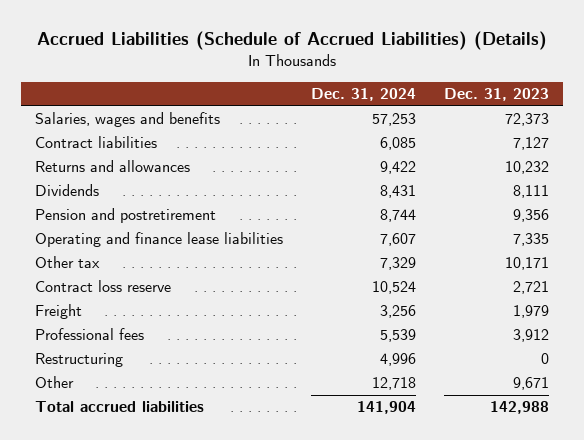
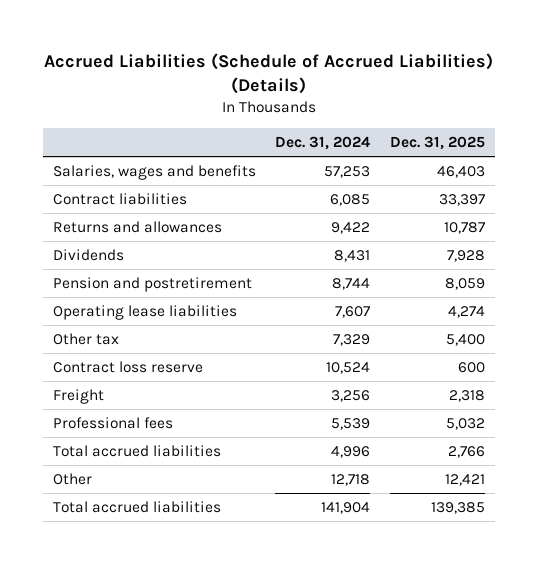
- | Dec. 31, 2024 | Dec. 31, 2023
+ | Dec. 31, 2024 | Dec. 31, 2025
- Operating and finance lease liabilities | 7,607 | 7,335
+ Operating lease liabilities | 7,607 | 4,274
- Restructuring | 4,996 | 0
+ Total accrued liabilities | 4,996 | 2,766

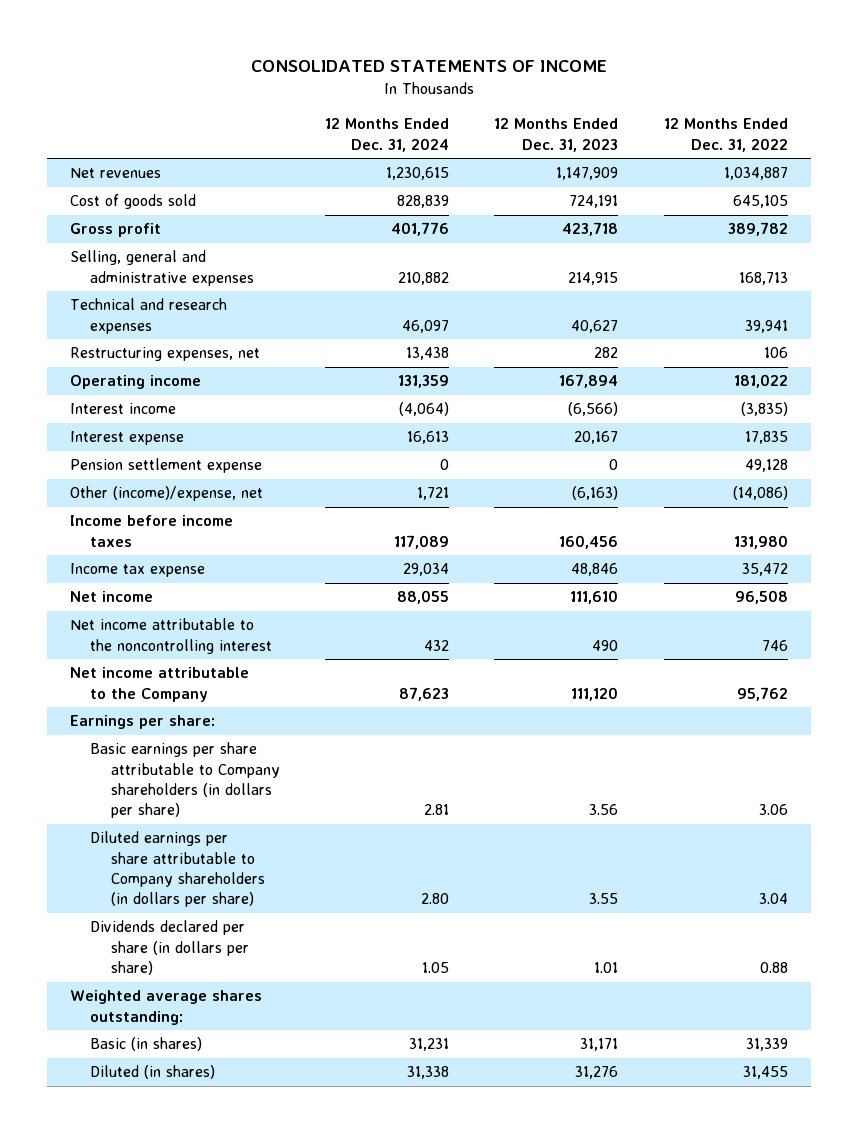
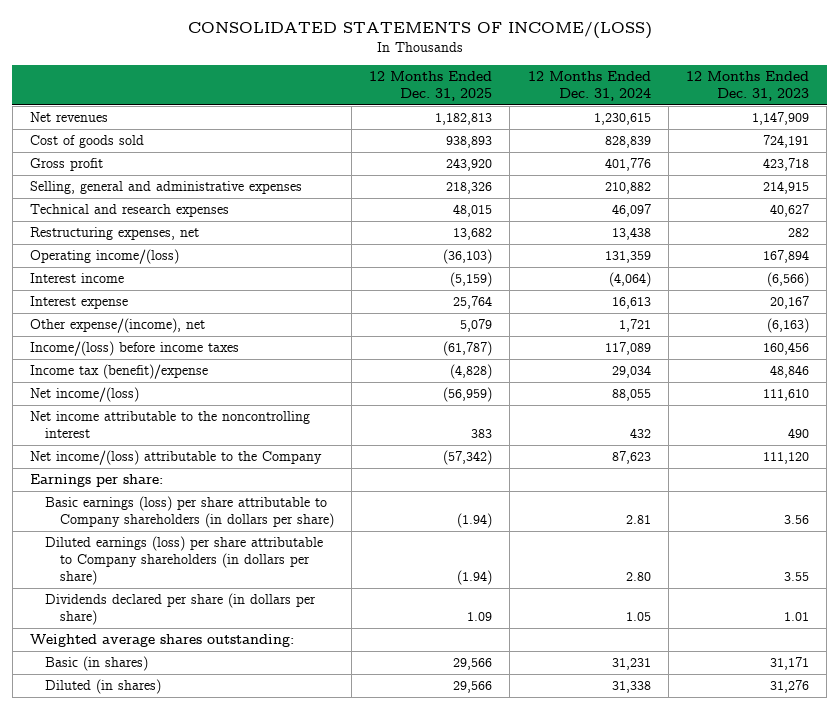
- CONSOLIDATED STATEMENTS OF INCOME
+ CONSOLIDATED STATEMENTS OF INCOME/(LOSS)
- | 12 Months Ended Dec. 31, 2024 | 12 Months Ended Dec. 31, 2023 | 12 Months Ended Dec. 31, 2022
+ | 12 Months Ended Dec. 31, 2025 | 12 Months Ended Dec. 31, 2024 | 12 Months Ended Dec. 31, 2023
- Operating income | 131,359 | 167,894 | 181,022
+ Operating income/(loss) | (36,103) | 131,359 | 167,894
- Pension settlement expense | 0 | 0 | 49,128
- Other (income)/expense, net | 1,721 | (6,163) | (14,086)
- Income before income taxes | 117,089 | 160,456 | 131,980
- Income tax expense | 29,034 | 48,846 | 35,472
- Net income | 88,055 | 111,610 | 96,508
+ Other expense/(income), net | 5,079 | 1,721 | (6,163)
+ Income/(loss) before income taxes | (61,787) | 117,089 | 160,456
+ Income tax (benefit)/expense | (4,828) | 29,034 | 48,846
+ Net income/(loss) | (56,959) | 88,055 | 111,610
- Net income attributable to the Company | 87,623 | 111,120 | 95,762
+ Net income/(loss) attributable to the Company | (57,342) | 87,623 | 111,120
- Basic earnings per share attributable to Company shareholders (in dollars per share) | 2.81 | 3.56 | 3.06
- Diluted earnings per share attributable to Company shareholders (in dollars per share) | 2.80 | 3.55 | 3.04
+ Basic earnings (loss) per share attributable to Company shareholders (in dollars per share) | (1.94) | 2.81 | 3.56
+ Diluted earnings (loss) per share attributable to Company shareholders (in dollars per share) | (1.94) | 2.80 | 3.55

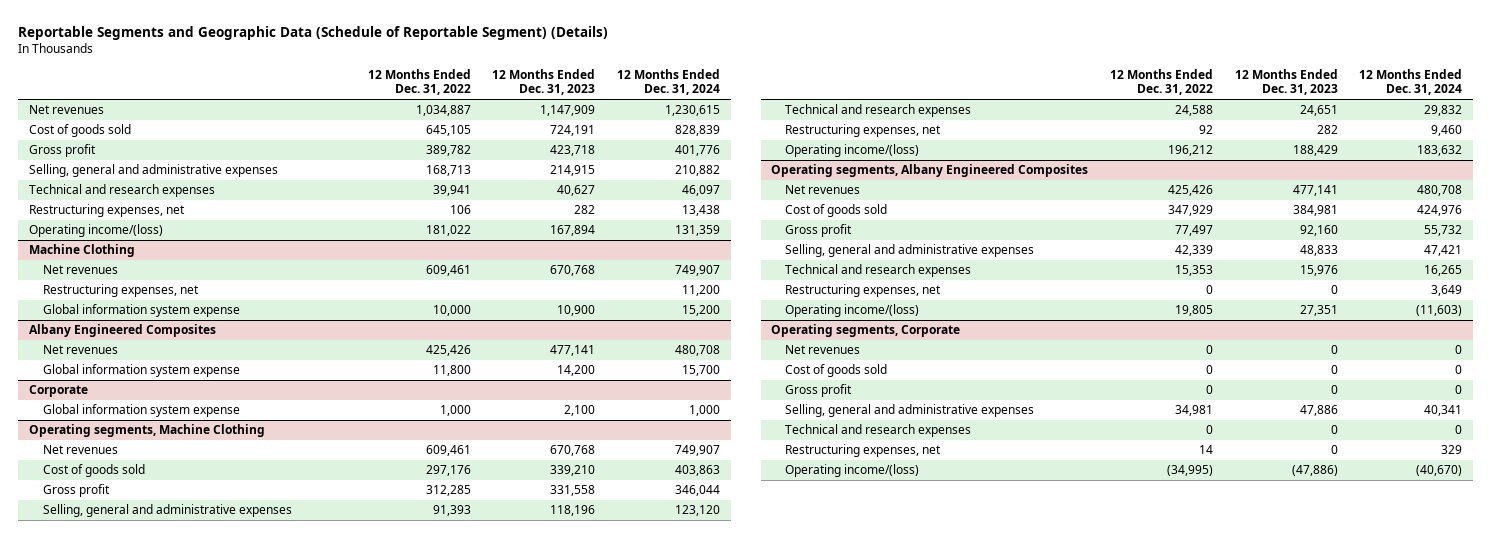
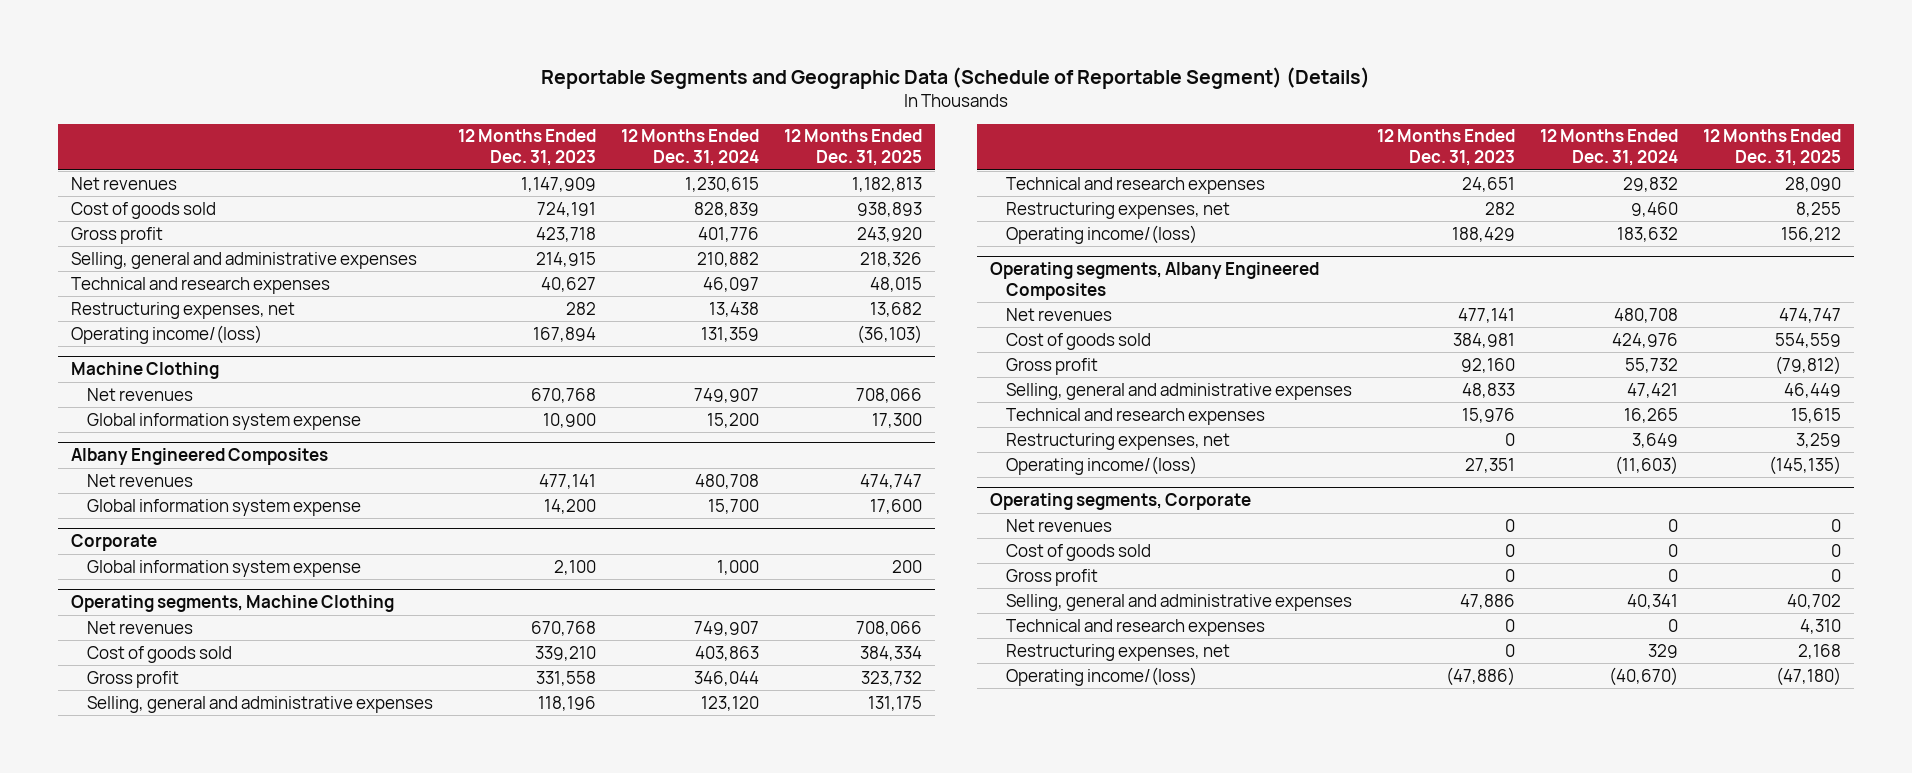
- | 12 Months Ended Dec. 31, 2022 | 12 Months Ended Dec. 31, 2023 | 12 Months Ended Dec. 31, 2024
+ | 12 Months Ended Dec. 31, 2023 | 12 Months Ended Dec. 31, 2024 | 12 Months Ended Dec. 31, 2025
@ Machine Clothing
- Restructuring expenses, net | | | 11,200

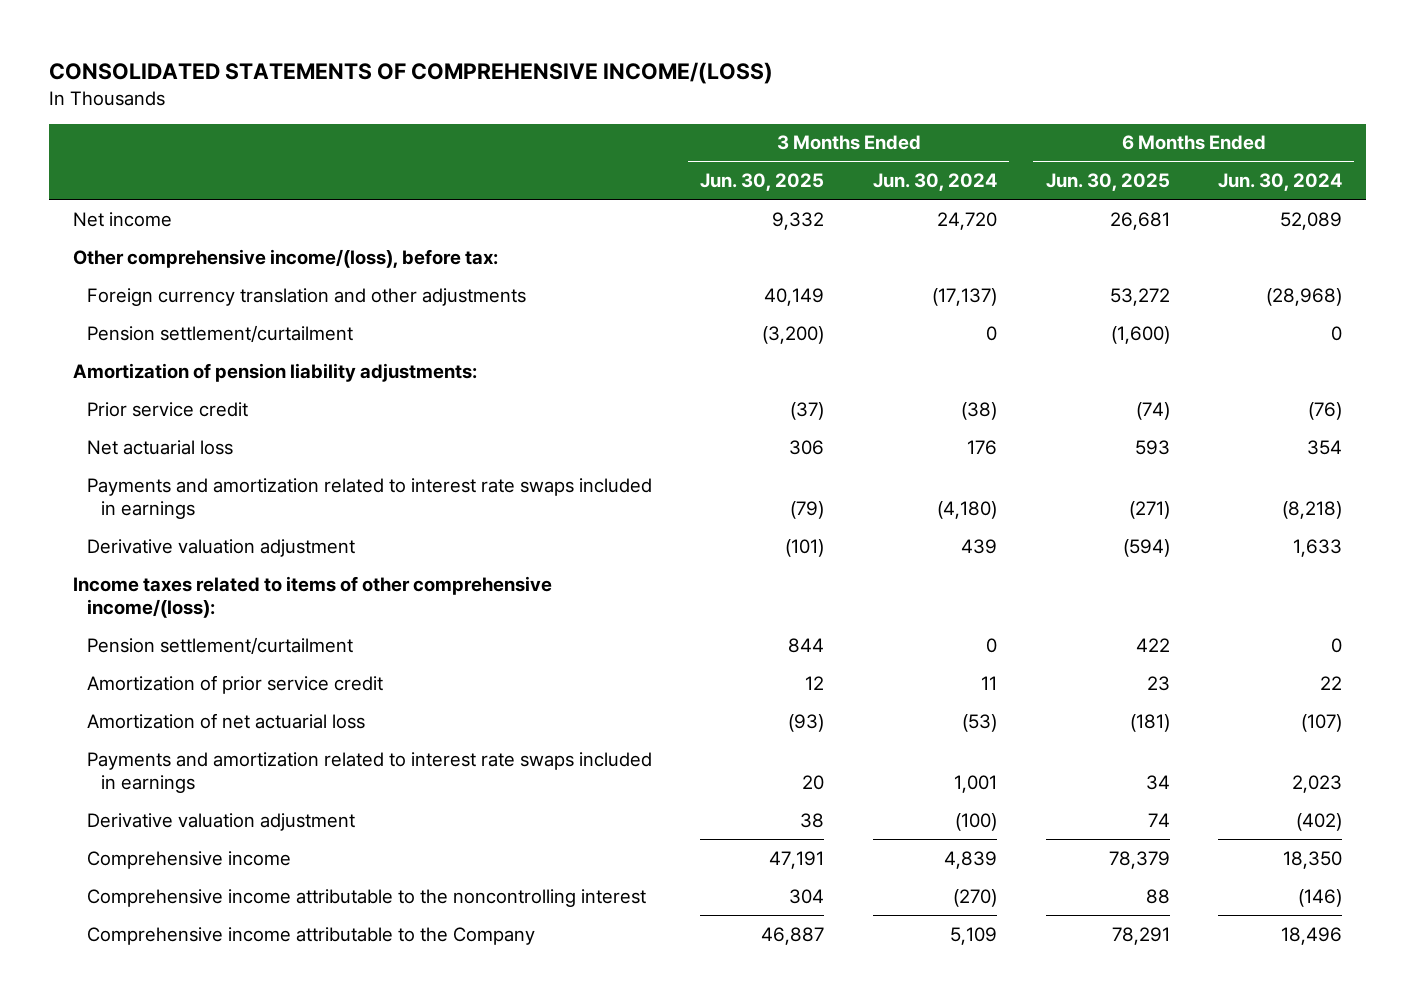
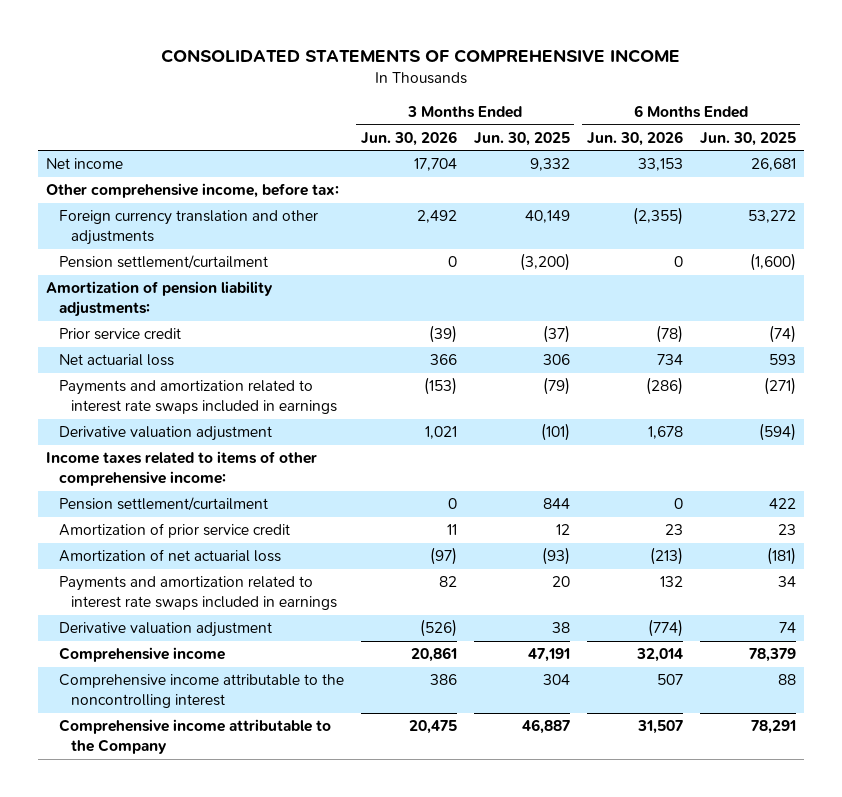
- CONSOLIDATED STATEMENTS OF COMPREHENSIVE INCOME/(LOSS)
+ CONSOLIDATED STATEMENTS OF COMPREHENSIVE INCOME
- | 3 Months Ended Jun. 30, 2025 | 3 Months Ended Jun. 30, 2024 | 6 Months Ended Jun. 30, 2025 | 6 Months Ended Jun. 30, 2024
+ | 3 Months Ended Jun. 30, 2026 | 3 Months Ended Jun. 30, 2025 | 6 Months Ended Jun. 30, 2026 | 6 Months Ended Jun. 30, 2025
- Other comprehensive income/(loss), before tax:
+ Other comprehensive income, before tax:
- Income taxes related to items of other comprehensive income/(loss):
+ Income taxes related to items of other comprehensive income:

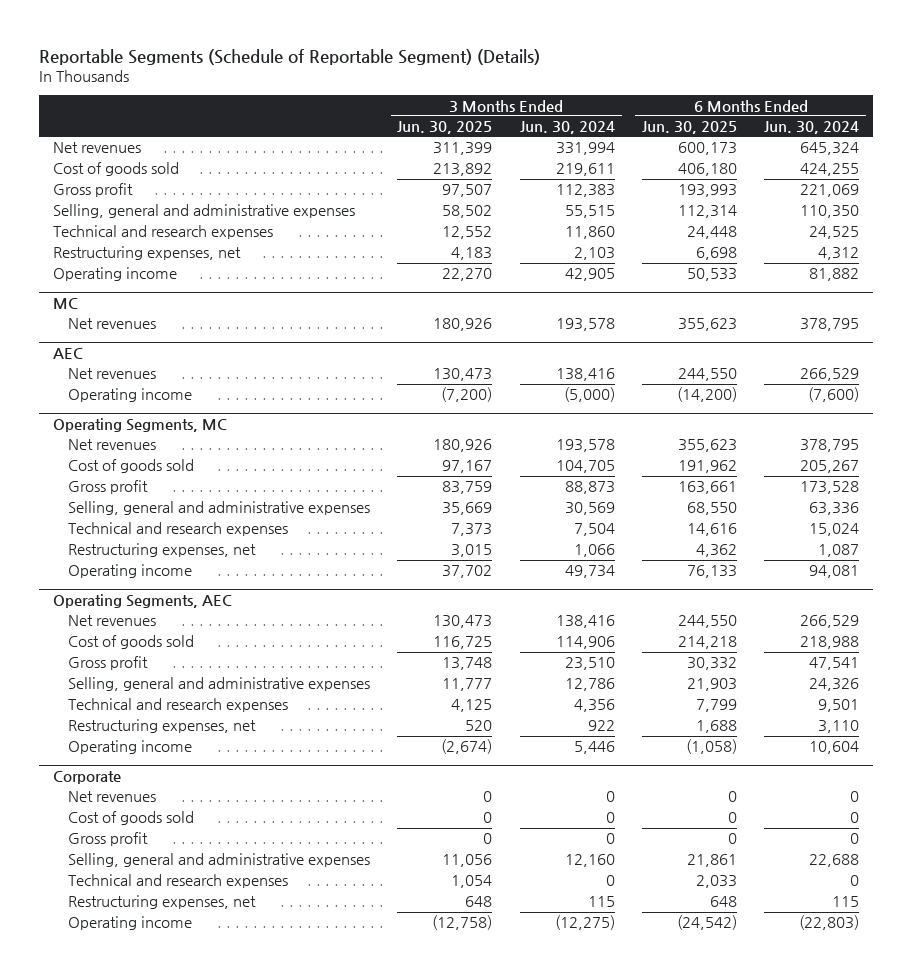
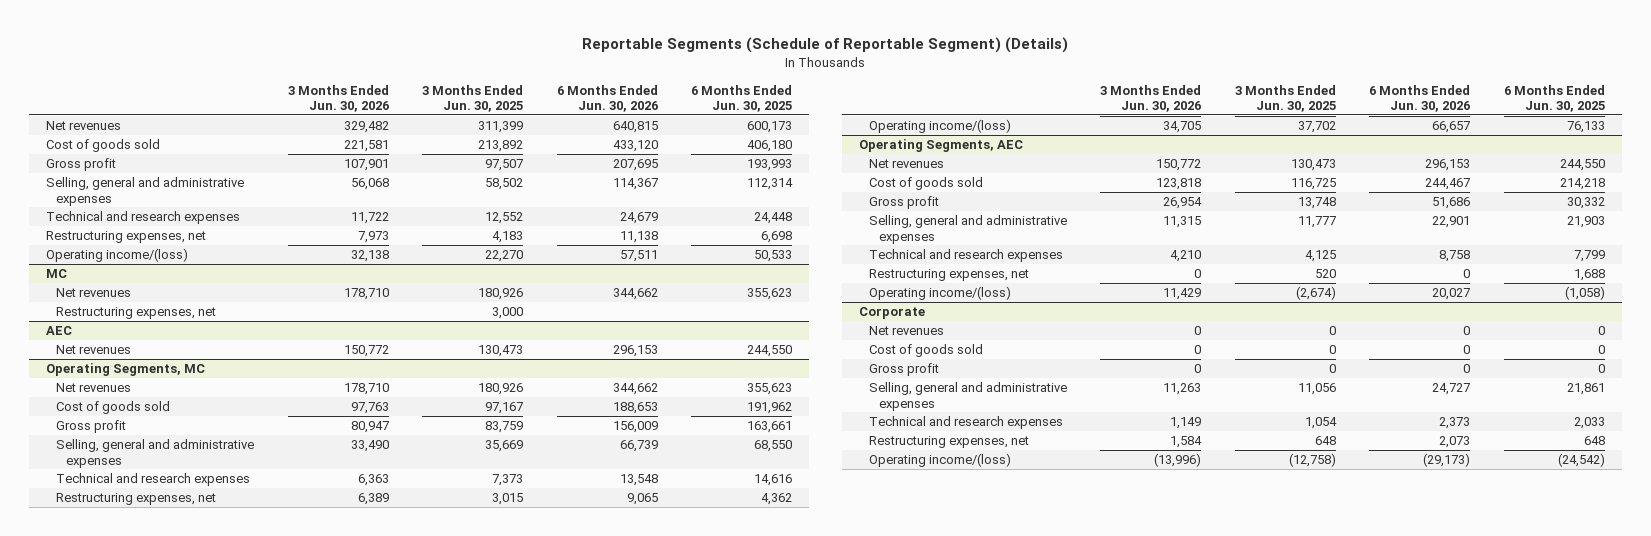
- | 3 Months Ended Jun. 30, 2025 | 3 Months Ended Jun. 30, 2024 | 6 Months Ended Jun. 30, 2025 | 6 Months Ended Jun. 30, 2024
+ | 3 Months Ended Jun. 30, 2026 | 3 Months Ended Jun. 30, 2025 | 6 Months Ended Jun. 30, 2026 | 6 Months Ended Jun. 30, 2025
- Operating income | 22,270 | 42,905 | 50,533 | 81,882
+ Operating income/(loss) | 32,138 | 22,270 | 57,511 | 50,533
@ MC
+ Restructuring expenses, net | | 3,000 | |
@ AEC
- Operating income | (7,200) | (5,000) | (14,200) | (7,600)
@ Operating Segments, MC
- Operating income | 37,702 | 49,734 | 76,133 | 94,081
+ Operating income/(loss) | 34,705 | 37,702 | 66,657 | 76,133
@ Operating Segments, AEC
- Operating income | (2,674) | 5,446 | (1,058) | 10,604
+ Operating income/(loss) | 11,429 | (2,674) | 20,027 | (1,058)
@ Corporate
- Operating income | (12,758) | (12,275) | (24,542) | (22,803)
+ Operating income/(loss) | (13,996) | (12,758) | (29,173) | (24,542)

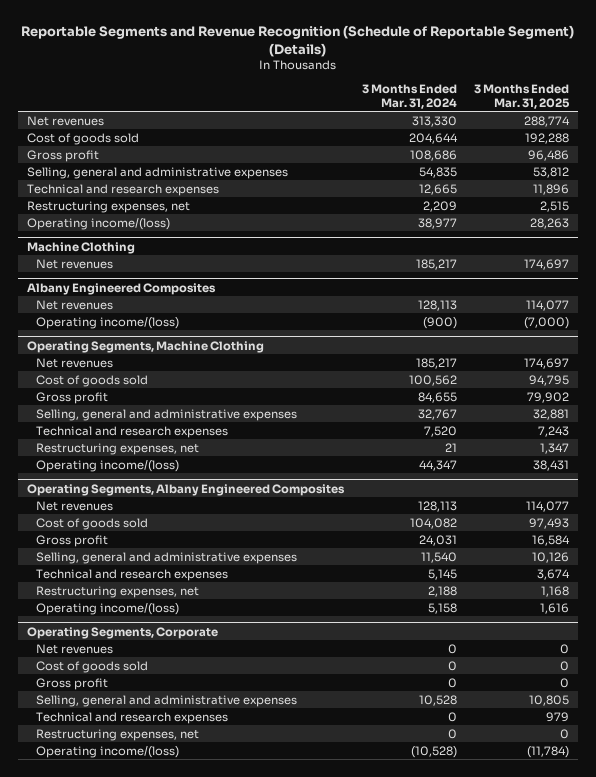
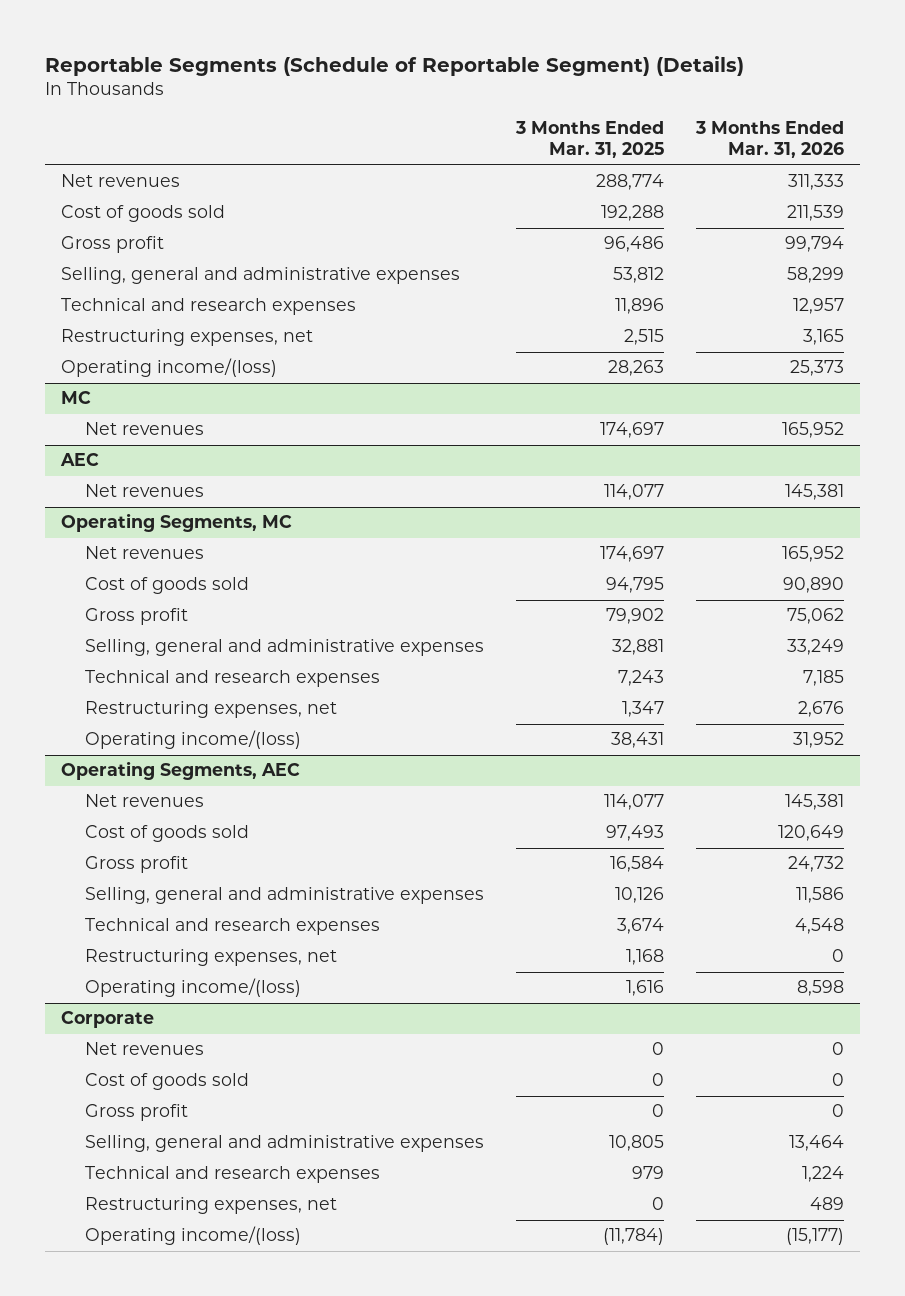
- Reportable Segments and Revenue Recognition (Schedule of Reportable Segment) (Details)
+ Reportable Segments (Schedule of Reportable Segment) (Details)
- | 3 Months Ended Mar. 31, 2024 | 3 Months Ended Mar. 31, 2025
+ | 3 Months Ended Mar. 31, 2025 | 3 Months Ended Mar. 31, 2026
- Machine Clothing
+ MC
- Albany Engineered Composites
+ AEC
- Operating income/(loss) | (900) | (7,000)
- Operating Segments, Machine Clothing
+ Operating Segments, MC
- Operating Segments, Albany Engineered Composites
+ Operating Segments, AEC
- Operating Segments, Corporate
+ Corporate

